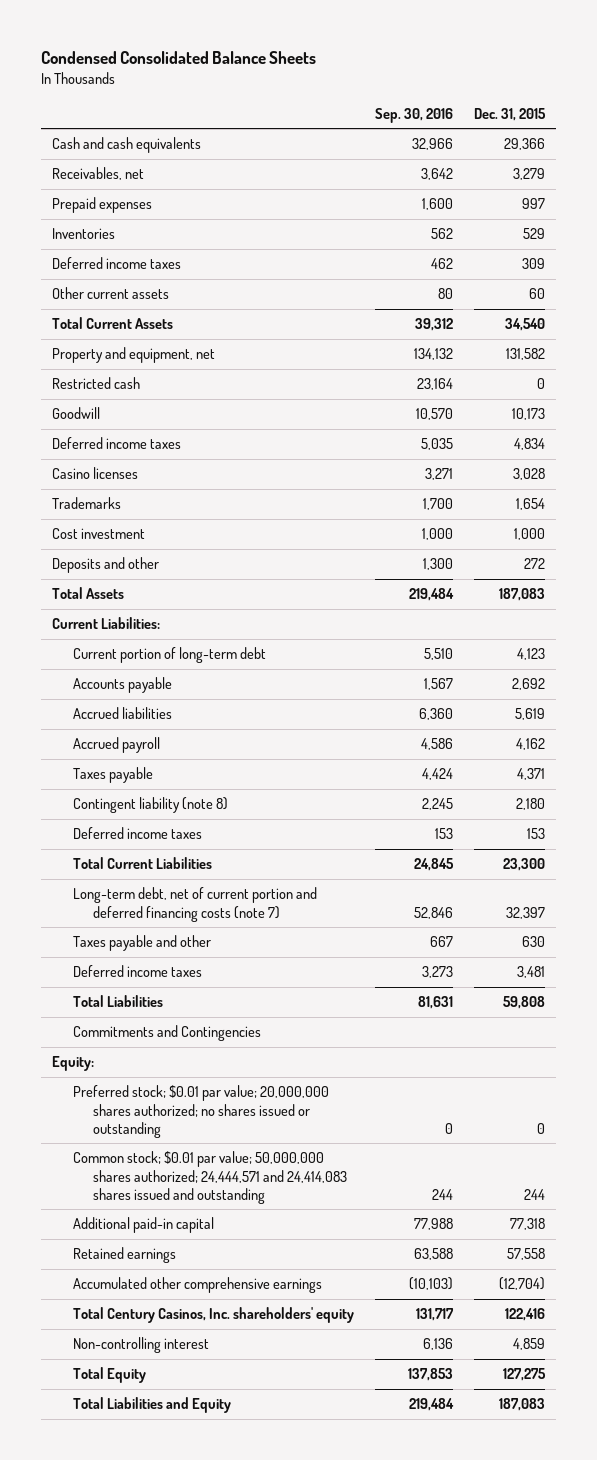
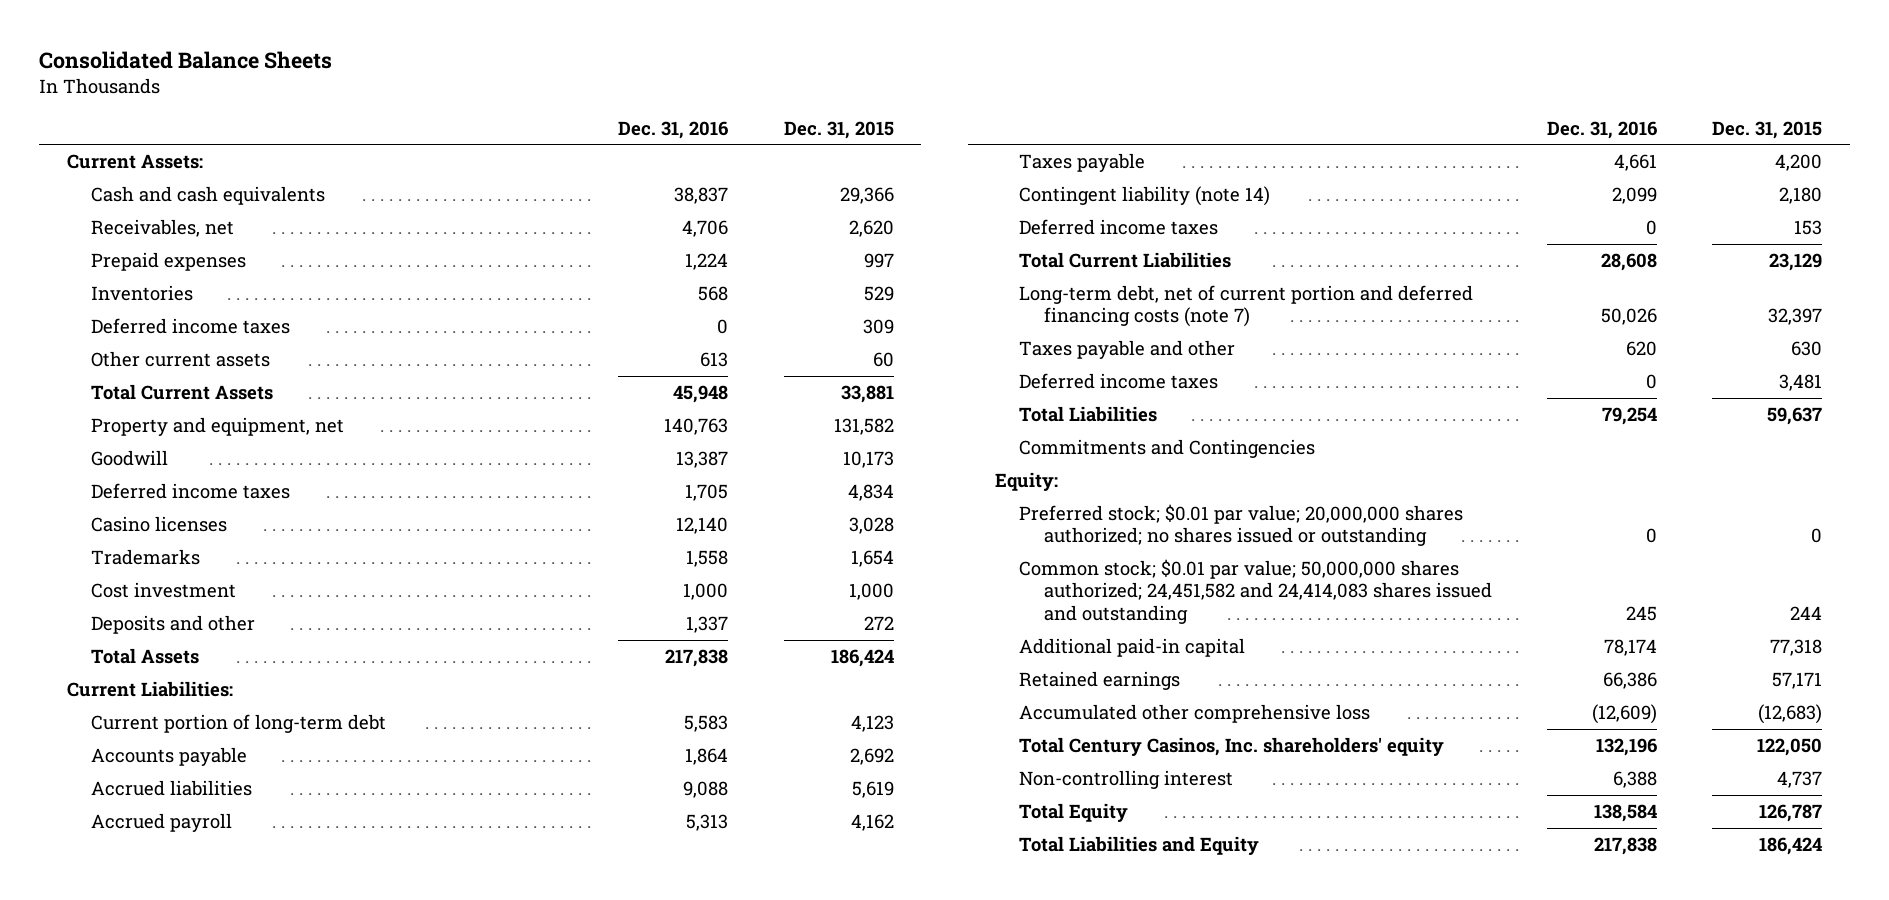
- Condensed Consolidated Balance Sheets
+ Consolidated Balance Sheets
- | Sep. 30, 2016 | Dec. 31, 2015
+ | Dec. 31, 2016 | Dec. 31, 2015
+ Current Assets:
- Receivables, net | 3,642 | 3,279
+ Receivables, net | 4,706 | 2,620
- Total Current Assets | 39,312 | 34,540
+ Total Current Assets | 45,948 | 33,881
- Restricted cash | 23,164 | 0
- Total Assets | 219,484 | 187,083
+ Total Assets | 217,838 | 186,424
- Taxes payable | 4,424 | 4,371
- Contingent liability (note 8) | 2,245 | 2,180
+ Taxes payable | 4,661 | 4,200
+ Contingent liability (note 14) | 2,099 | 2,180
- Total Current Liabilities | 24,845 | 23,300
+ Total Current Liabilities | 28,608 | 23,129
- Total Liabilities | 81,631 | 59,808
+ Total Liabilities | 79,254 | 59,637
- Common stock; $0.01 par value; 50,000,000 shares authorized; 24,444,571 and 24,414,083 shares issued and outstanding | 244 | 244
+ Common stock; $0.01 par value; 50,000,000 shares authorized; 24,451,582 and 24,414,083 shares issued and outstanding | 245 | 244
- Retained earnings | 63,588 | 57,558
- Accumulated other comprehensive earnings | (10,103) | (12,704)
- Total Century Casinos, Inc. shareholders' equity | 131,717 | 122,416
- Non-controlling interest | 6,136 | 4,859
- Total Equity | 137,853 | 127,275
- Total Liabilities and Equity | 219,484 | 187,083
+ Retained earnings | 66,386 | 57,171
+ Accumulated other comprehensive loss | (12,609) | (12,683)
+ Total Century Casinos, Inc. shareholders' equity | 132,196 | 122,050
+ Non-controlling interest | 6,388 | 4,737
+ Total Equity | 138,584 | 126,787
+ Total Liabilities and Equity | 217,838 | 186,424

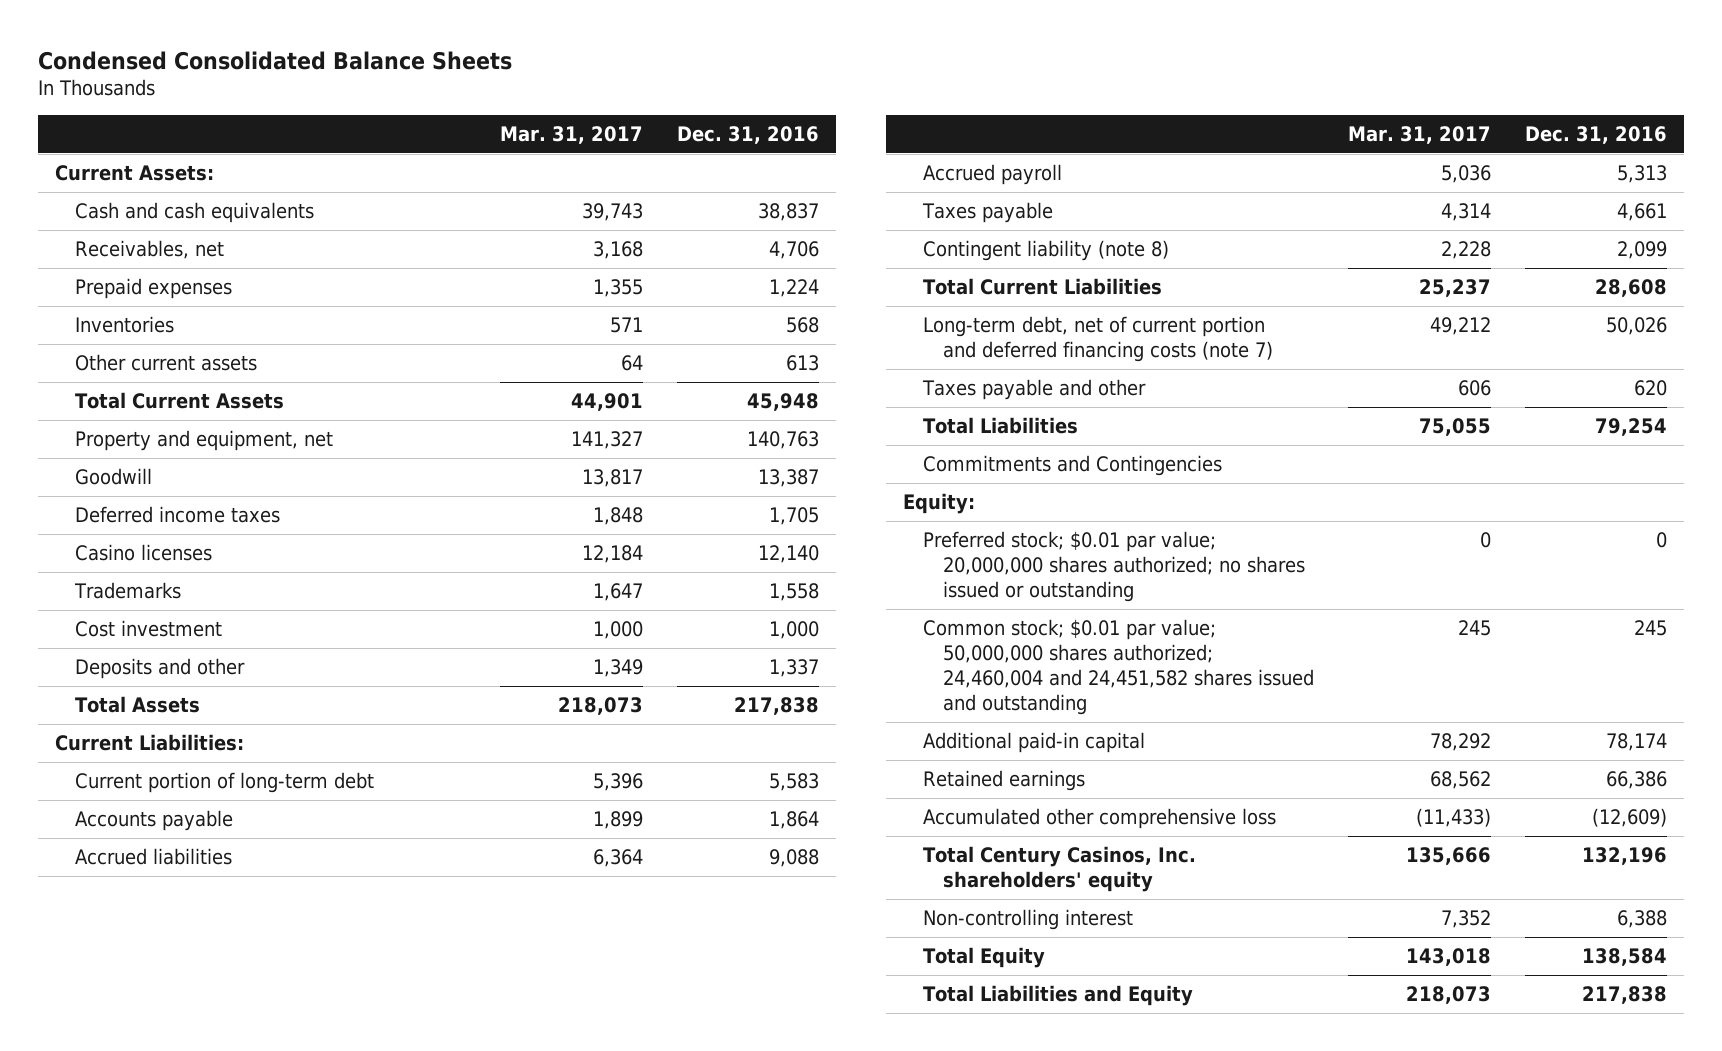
- Consolidated Balance Sheets
+ Condensed Consolidated Balance Sheets
- | Dec. 31, 2016 | Dec. 31, 2015
+ | Mar. 31, 2017 | Dec. 31, 2016
- Deferred income taxes | 0 | 309
- Contingent liability (note 14) | 2,099 | 2,180
- Deferred income taxes | 0 | 153
+ Contingent liability (note 8) | 2,228 | 2,099
- Deferred income taxes | 0 | 3,481
- Common stock; $0.01 par value; 50,000,000 shares authorized; 24,451,582 and 24,414,083 shares issued and outstanding | 245 | 244
+ Common stock; $0.01 par value; 50,000,000 shares authorized; 24,460,004 and 24,451,582 shares issued and outstanding | 245 | 245

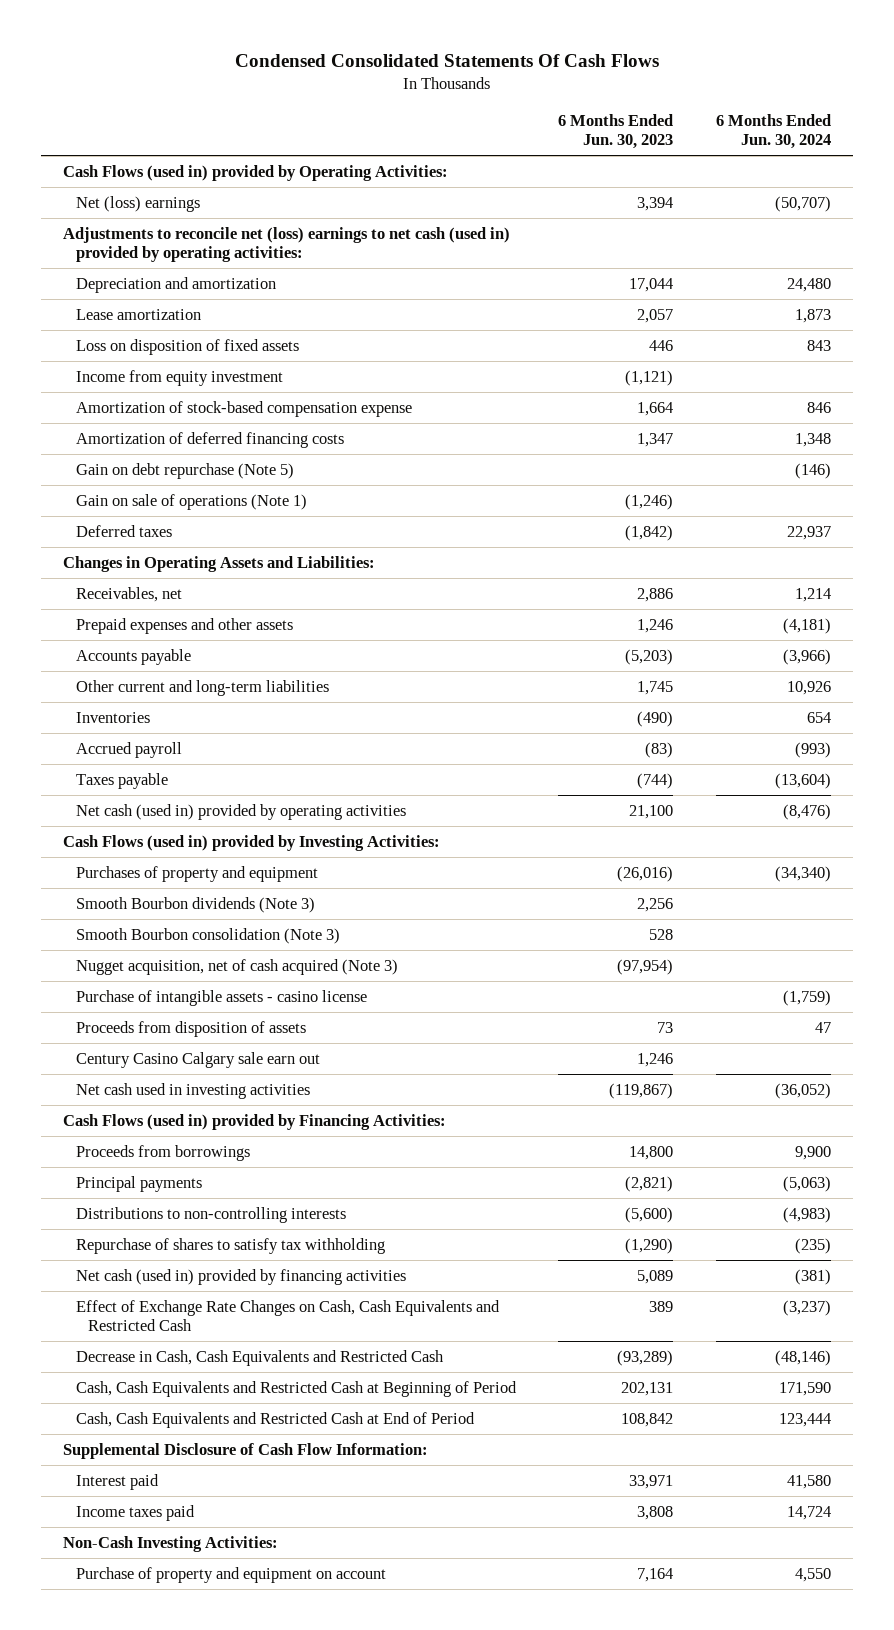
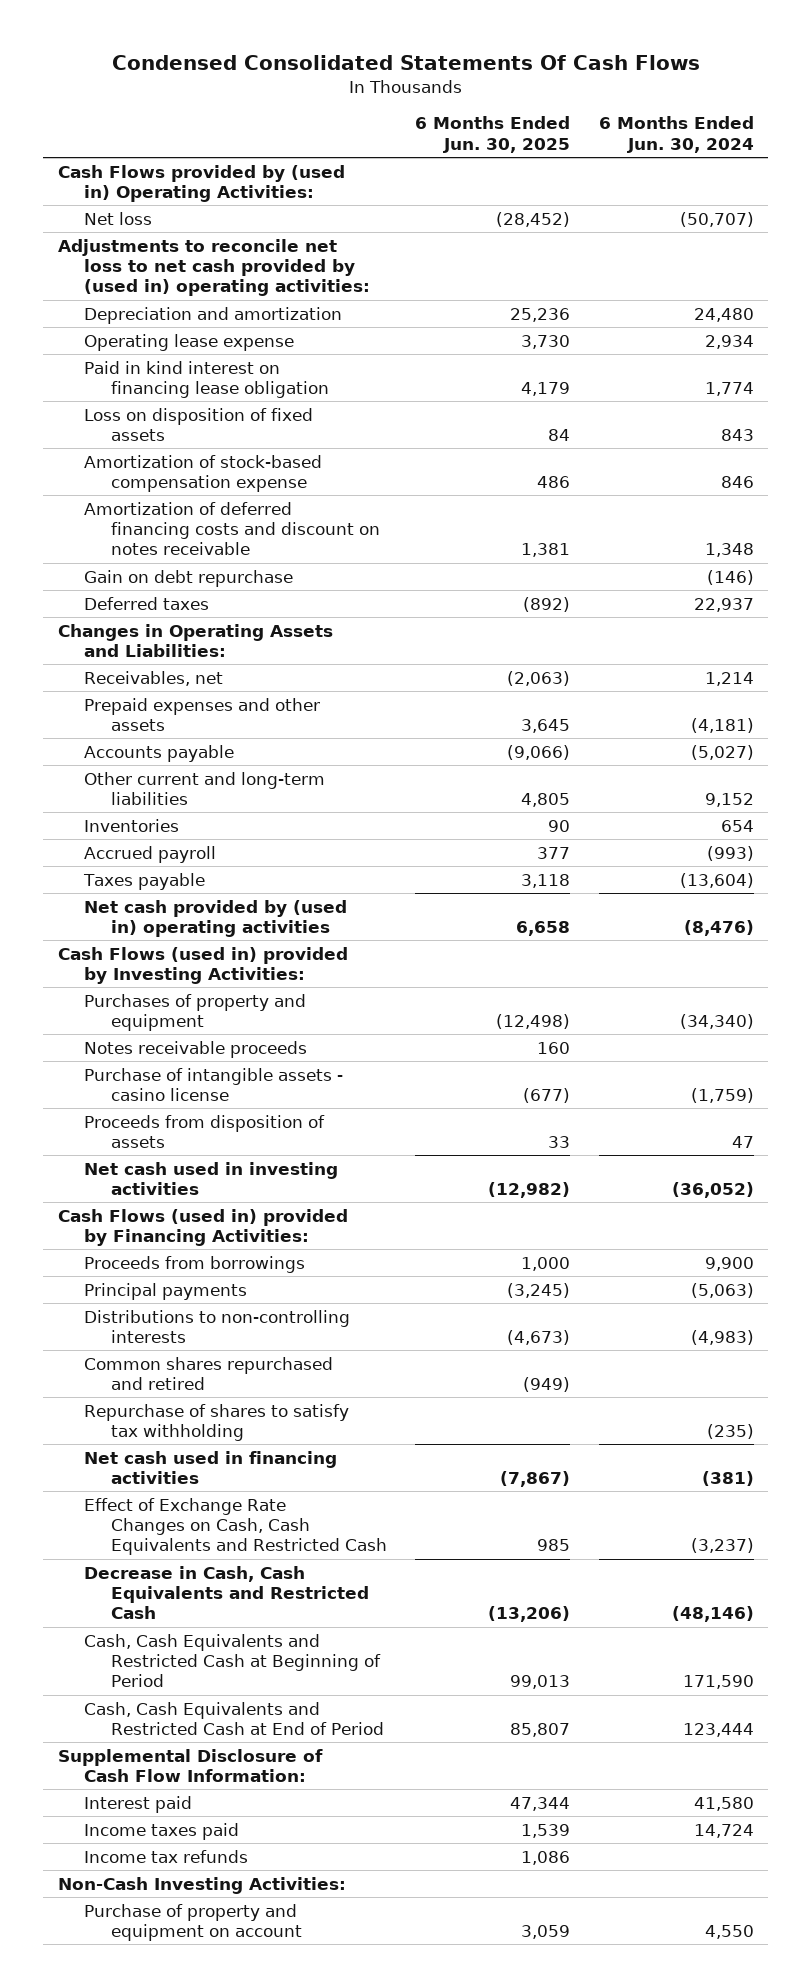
- | 6 Months Ended Jun. 30, 2023 | 6 Months Ended Jun. 30, 2024
+ | 6 Months Ended Jun. 30, 2025 | 6 Months Ended Jun. 30, 2024
- Cash Flows (used in) provided by Operating Activities:
- Net (loss) earnings | 3,394 | (50,707)
- Adjustments to reconcile net (loss) earnings to net cash (used in) provided by operating activities:
+ Cash Flows provided by (used in) Operating Activities:
+ Net loss | (28,452) | (50,707)
+ Adjustments to reconcile net loss to net cash provided by (used in) operating activities:
- Lease amortization | 2,057 | 1,873
+ Operating lease expense | 3,730 | 2,934
+ Paid in kind interest on financing lease obligation | 4,179 | 1,774
- Income from equity investment | (1,121) |
- Amortization of deferred financing costs | 1,347 | 1,348
- Gain on debt repurchase (Note 5) | | (146)
- Gain on sale of operations (Note 1) | (1,246) |
+ Amortization of deferred financing costs and discount on notes receivable | 1,381 | 1,348
+ Gain on debt repurchase | | (146)
- Accounts payable | (5,203) | (3,966)
- Other current and long-term liabilities | 1,745 | 10,926
+ Accounts payable | (9,066) | (5,027)
+ Other current and long-term liabilities | 4,805 | 9,152
- Net cash (used in) provided by operating activities | 21,100 | (8,476)
+ Net cash provided by (used in) operating activities | 6,658 | (8,476)
- Smooth Bourbon dividends (Note 3) | 2,256 |
- Smooth Bourbon consolidation (Note 3) | 528 |
- Nugget acquisition, net of cash acquired (Note 3) | (97,954) |
+ Notes receivable proceeds | 160 |
- Century Casino Calgary sale earn out | 1,246 |
+ Common shares repurchased and retired | (949) |
- Net cash (used in) provided by financing activities | 5,089 | (381)
+ Net cash used in financing activities | (7,867) | (381)
+ Income tax refunds | 1,086 |

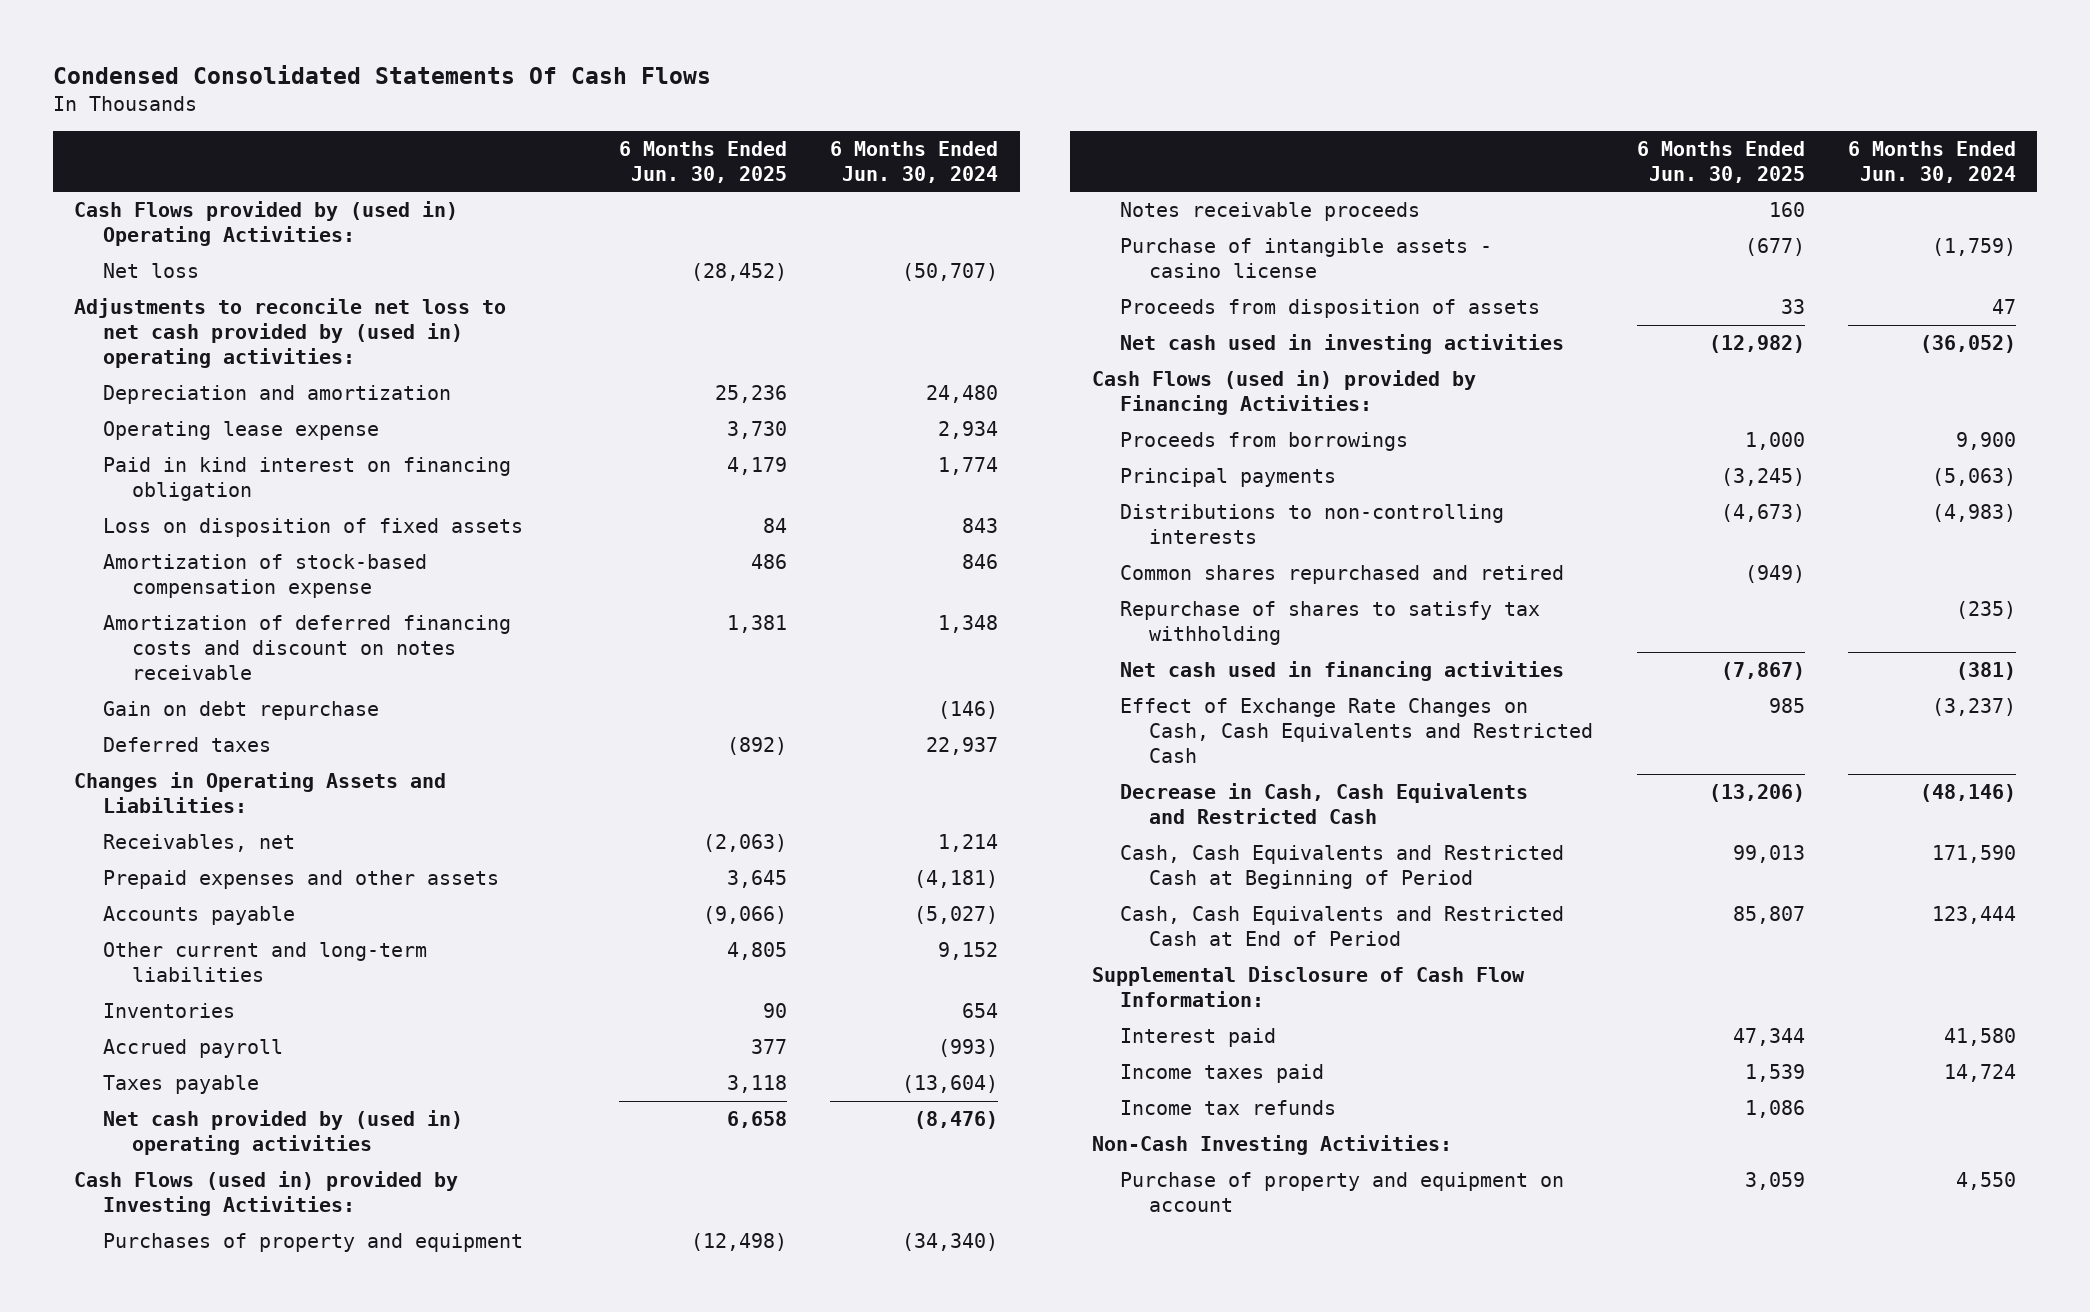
- Paid in kind interest on financing lease obligation | 4,179 | 1,774
+ Paid in kind interest on financing obligation | 4,179 | 1,774

